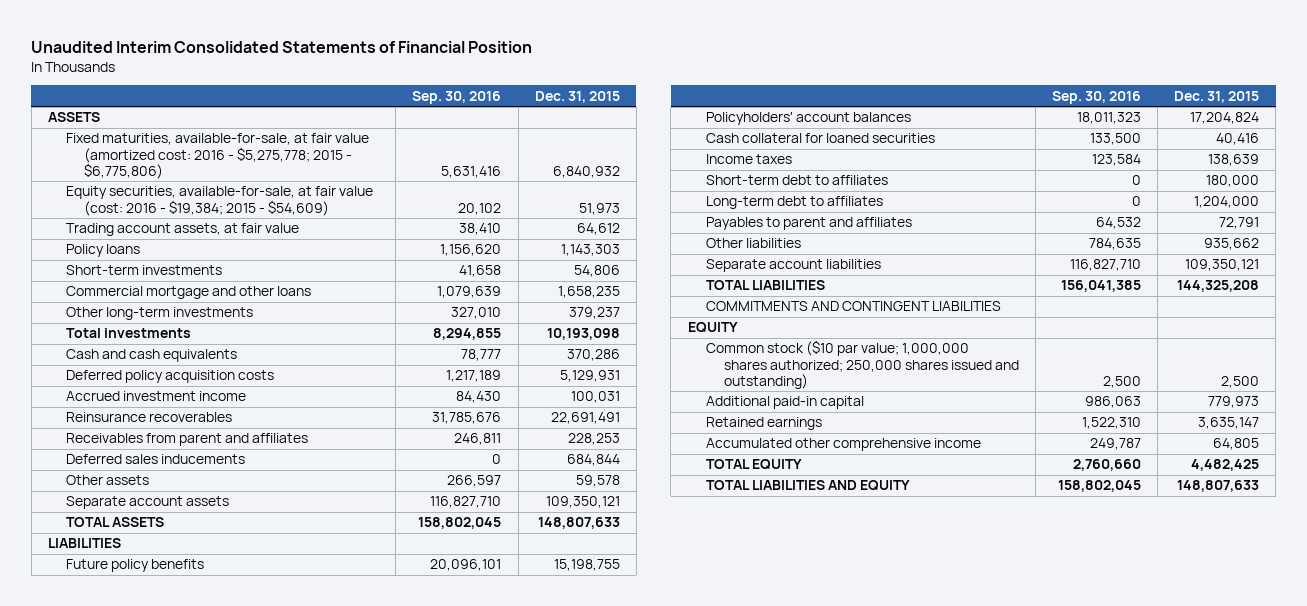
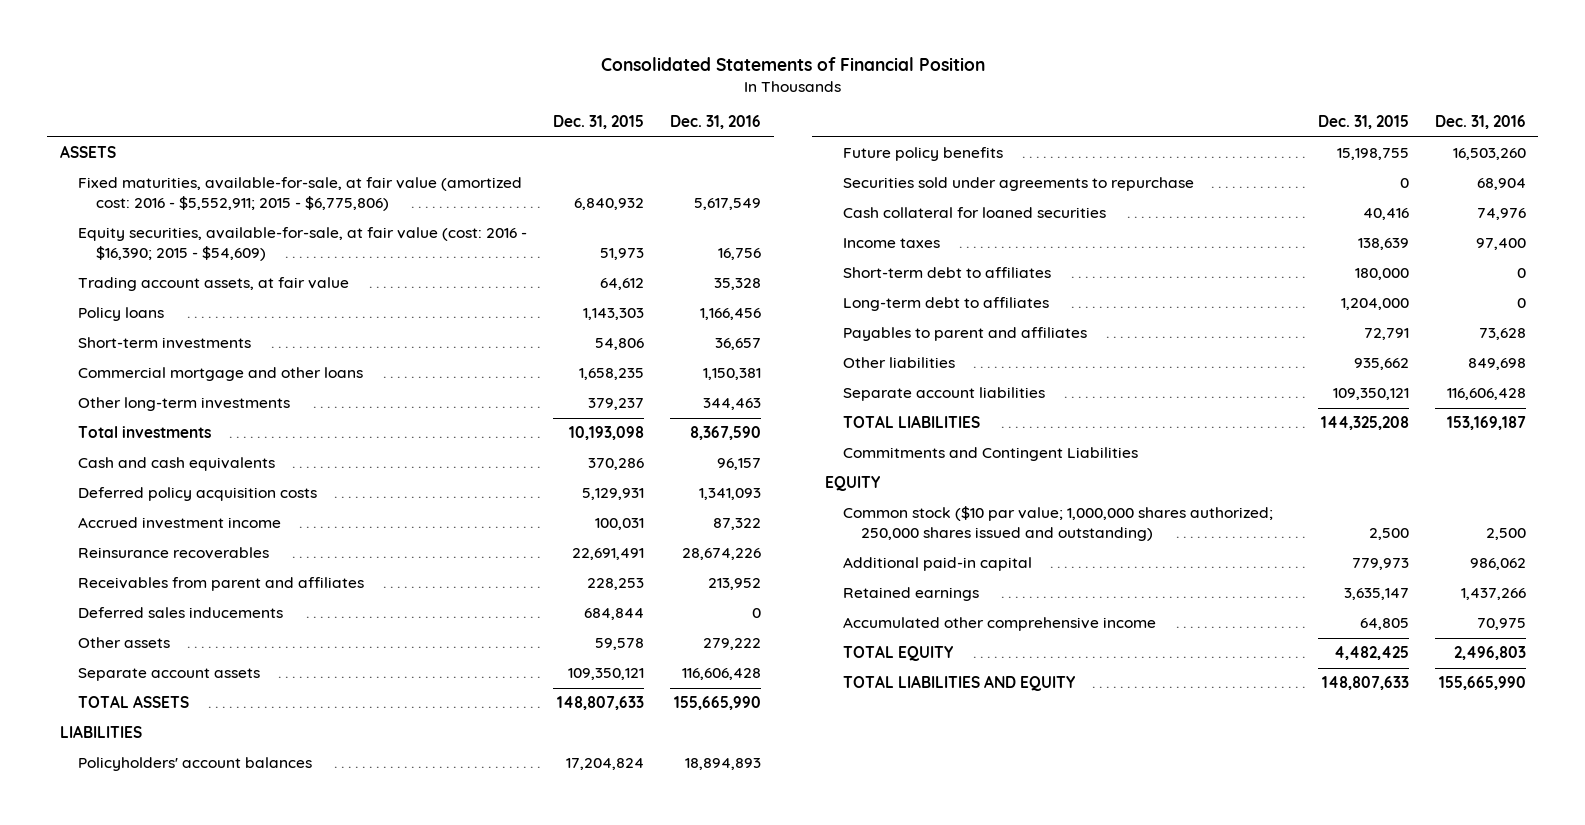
- Unaudited Interim Consolidated Statements of Financial Position
+ Consolidated Statements of Financial Position
- | Sep. 30, 2016 | Dec. 31, 2015
+ | Dec. 31, 2015 | Dec. 31, 2016
- Fixed maturities, available-for-sale, at fair value (amortized cost: 2016 - $5,275,778; 2015 - $6,775,806) | 5,631,416 | 6,840,932
- Equity securities, available-for-sale, at fair value (cost: 2016 - $19,384; 2015 - $54,609) | 20,102 | 51,973
+ Fixed maturities, available-for-sale, at fair value (amortized cost: 2016 - $5,552,911; 2015 - $6,775,806) | 6,840,932 | 5,617,549
+ Equity securities, available-for-sale, at fair value (cost: 2016 - $16,390; 2015 - $54,609) | 51,973 | 16,756
moved down: Future policy benefits | 15,198,755 | 16,503,260
+ Securities sold under agreements to repurchase | 0 | 68,904
- COMMITMENTS AND CONTINGENT LIABILITIES
+ Commitments and Contingent Liabilities

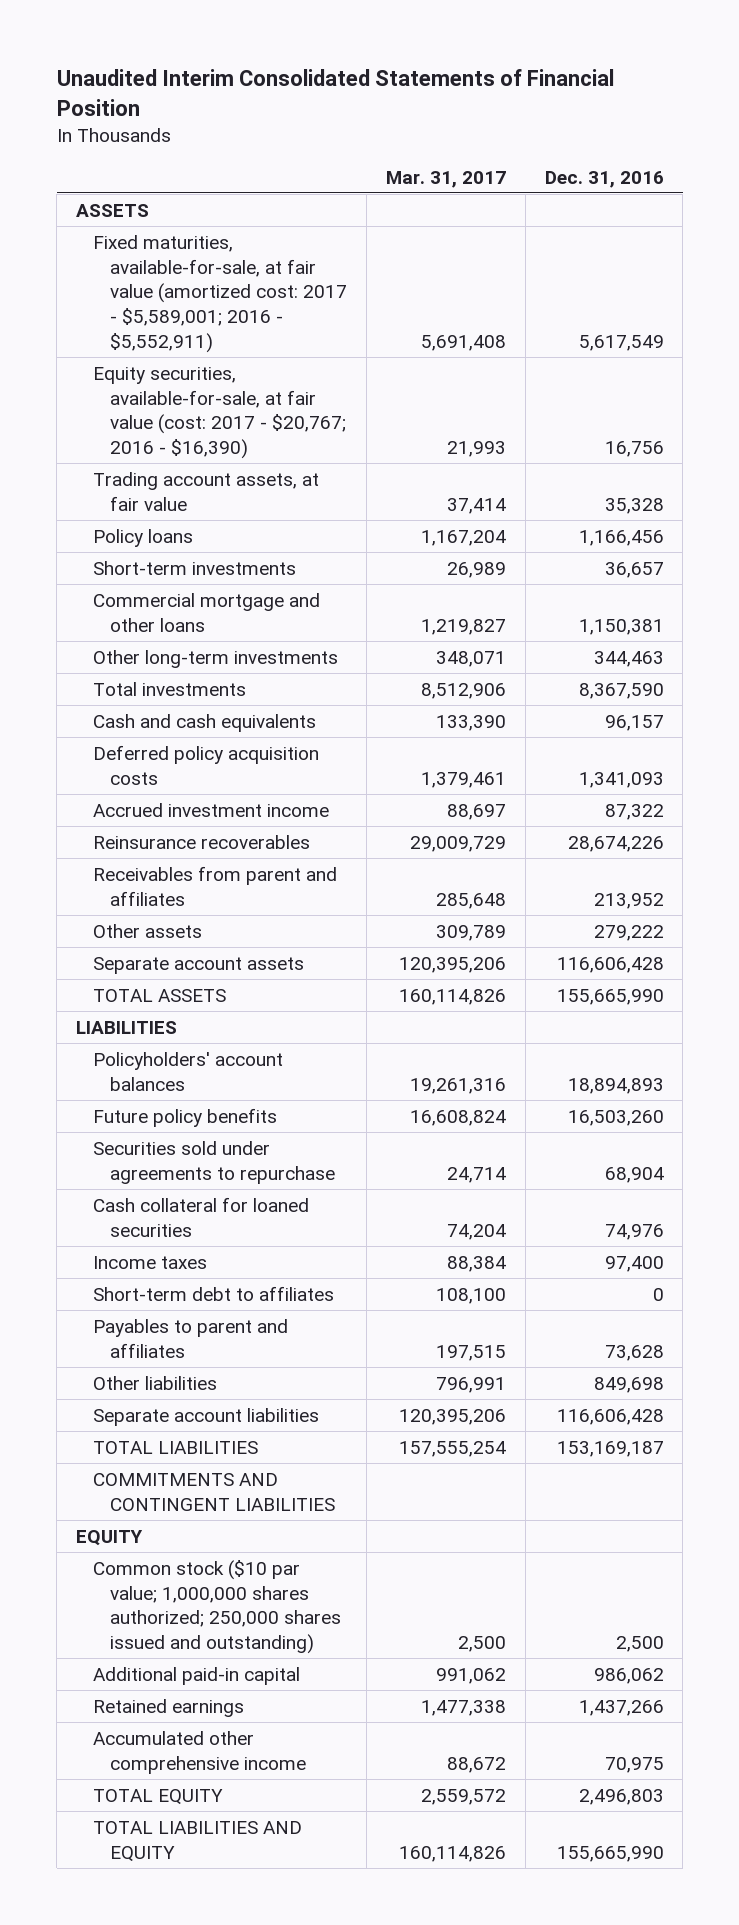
- Consolidated Statements of Financial Position
+ Unaudited Interim Consolidated Statements of Financial Position
- | Dec. 31, 2015 | Dec. 31, 2016
+ | Mar. 31, 2017 | Dec. 31, 2016
- Fixed maturities, available-for-sale, at fair value (amortized cost: 2016 - $5,552,911; 2015 - $6,775,806) | 6,840,932 | 5,617,549
- Equity securities, available-for-sale, at fair value (cost: 2016 - $16,390; 2015 - $54,609) | 51,973 | 16,756
+ Fixed maturities, available-for-sale, at fair value (amortized cost: 2017 - $5,589,001; 2016 - $5,552,911) | 5,691,408 | 5,617,549
+ Equity securities, available-for-sale, at fair value (cost: 2017 - $20,767; 2016 - $16,390) | 21,993 | 16,756
- Deferred sales inducements | 684,844 | 0
- Long-term debt to affiliates | 1,204,000 | 0
- Commitments and Contingent Liabilities
+ COMMITMENTS AND CONTINGENT LIABILITIES

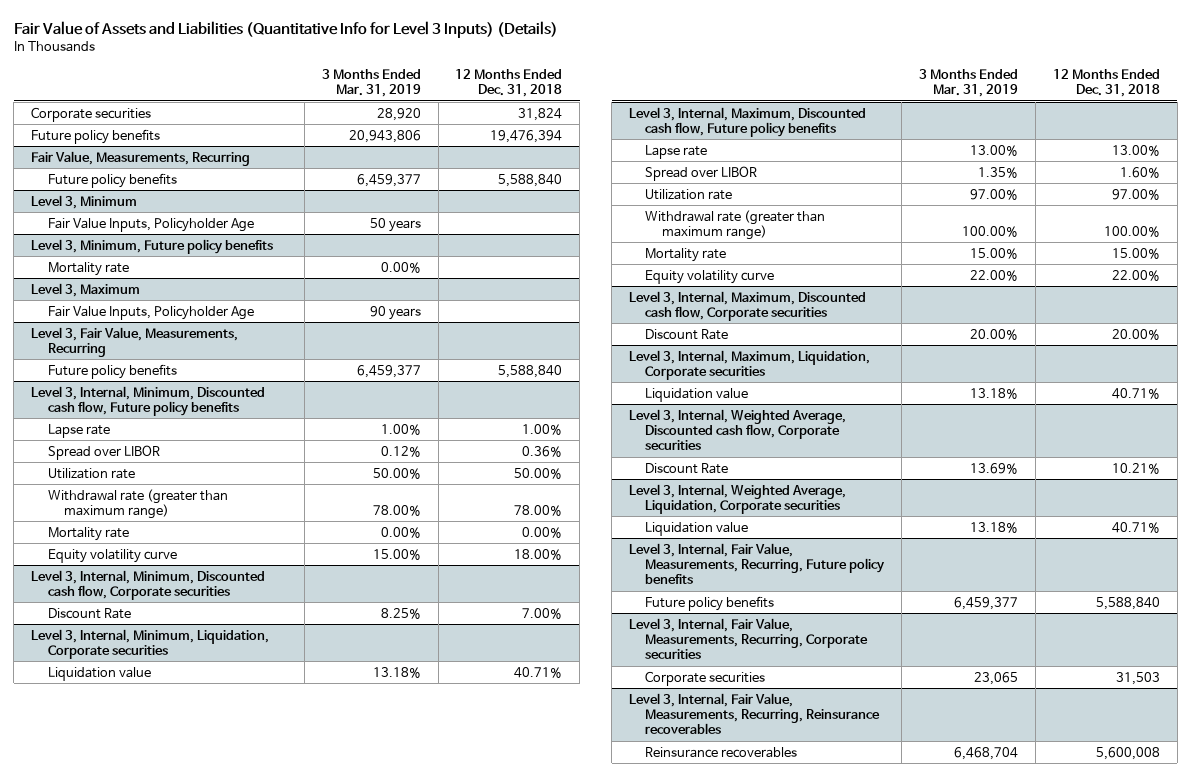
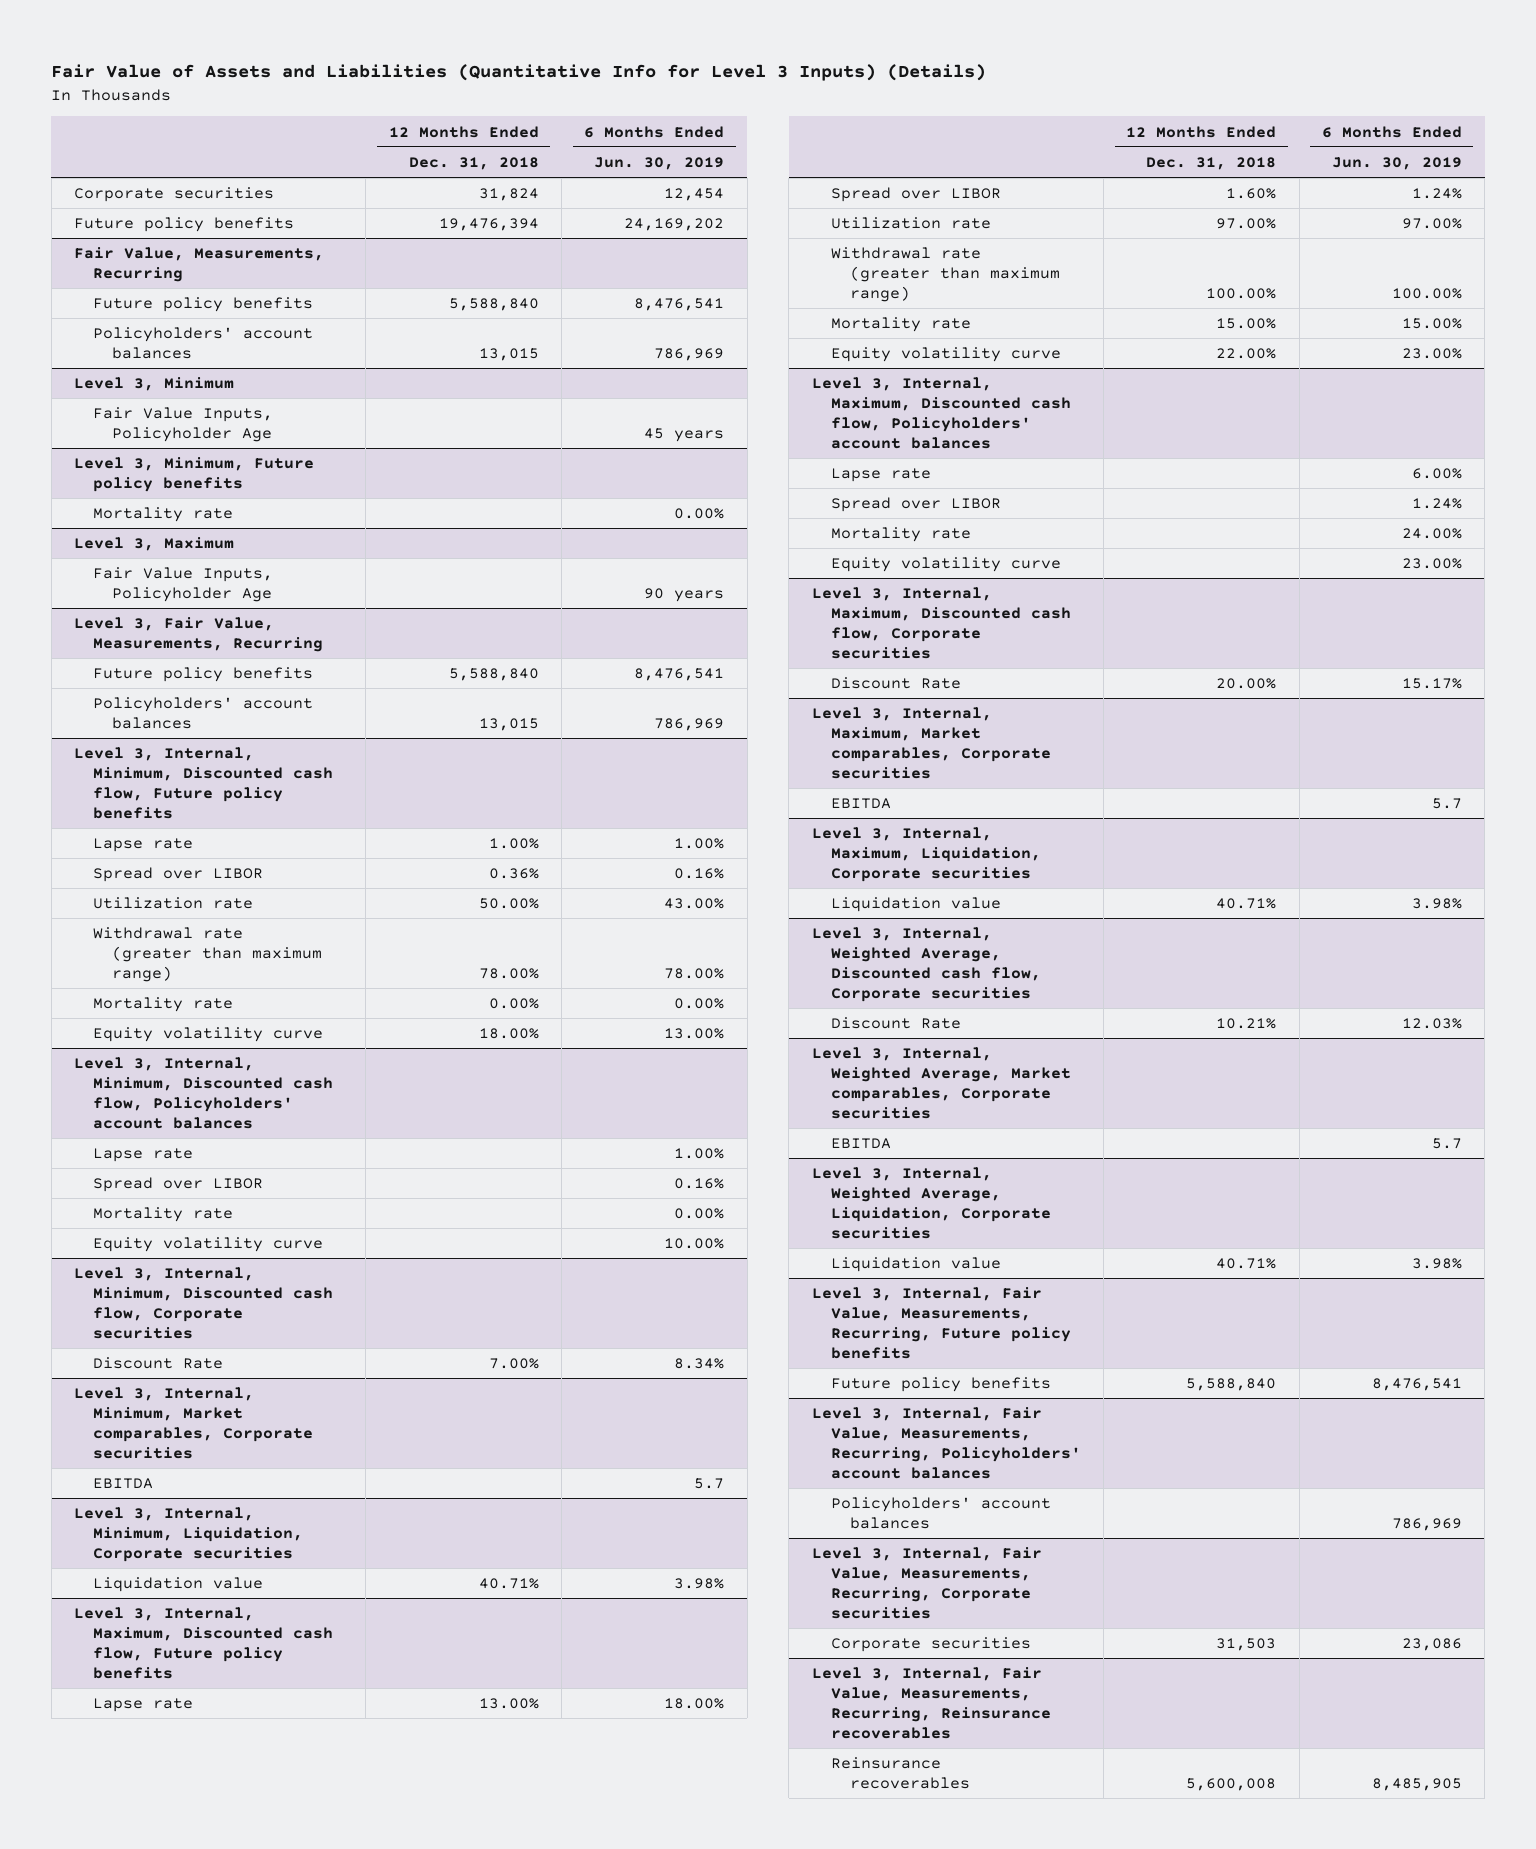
- | 3 Months Ended Mar. 31, 2019 | 12 Months Ended Dec. 31, 2018
+ | 12 Months Ended Dec. 31, 2018 | 6 Months Ended Jun. 30, 2019
@ Fair Value, Measurements, Recurring
+ Policyholders' account balances | 13,015 | 786,969
@ Level 3, Fair Value, Measurements, Recurring
+ Policyholders' account balances | 13,015 | 786,969
+ Level 3, Internal, Minimum, Discounted cash flow, Policyholders' account balances
+ Lapse rate | | 1.00%
+ Spread over LIBOR | | 0.16%
+ Mortality rate | | 0.00%
+ Equity volatility curve | | 10.00%
+ Level 3, Internal, Minimum, Market comparables, Corporate securities
+ EBITDA | | 5.7
+ Level 3, Internal, Maximum, Discounted cash flow, Policyholders' account balances
+ Lapse rate | | 6.00%
+ Spread over LIBOR | | 1.24%
+ Mortality rate | | 24.00%
+ Equity volatility curve | | 23.00%
+ Level 3, Internal, Maximum, Market comparables, Corporate securities
+ EBITDA | | 5.7
+ Level 3, Internal, Weighted Average, Market comparables, Corporate securities
+ EBITDA | | 5.7
+ Level 3, Internal, Fair Value, Measurements, Recurring, Policyholders' account balances
+ Policyholders' account balances | | 786,969

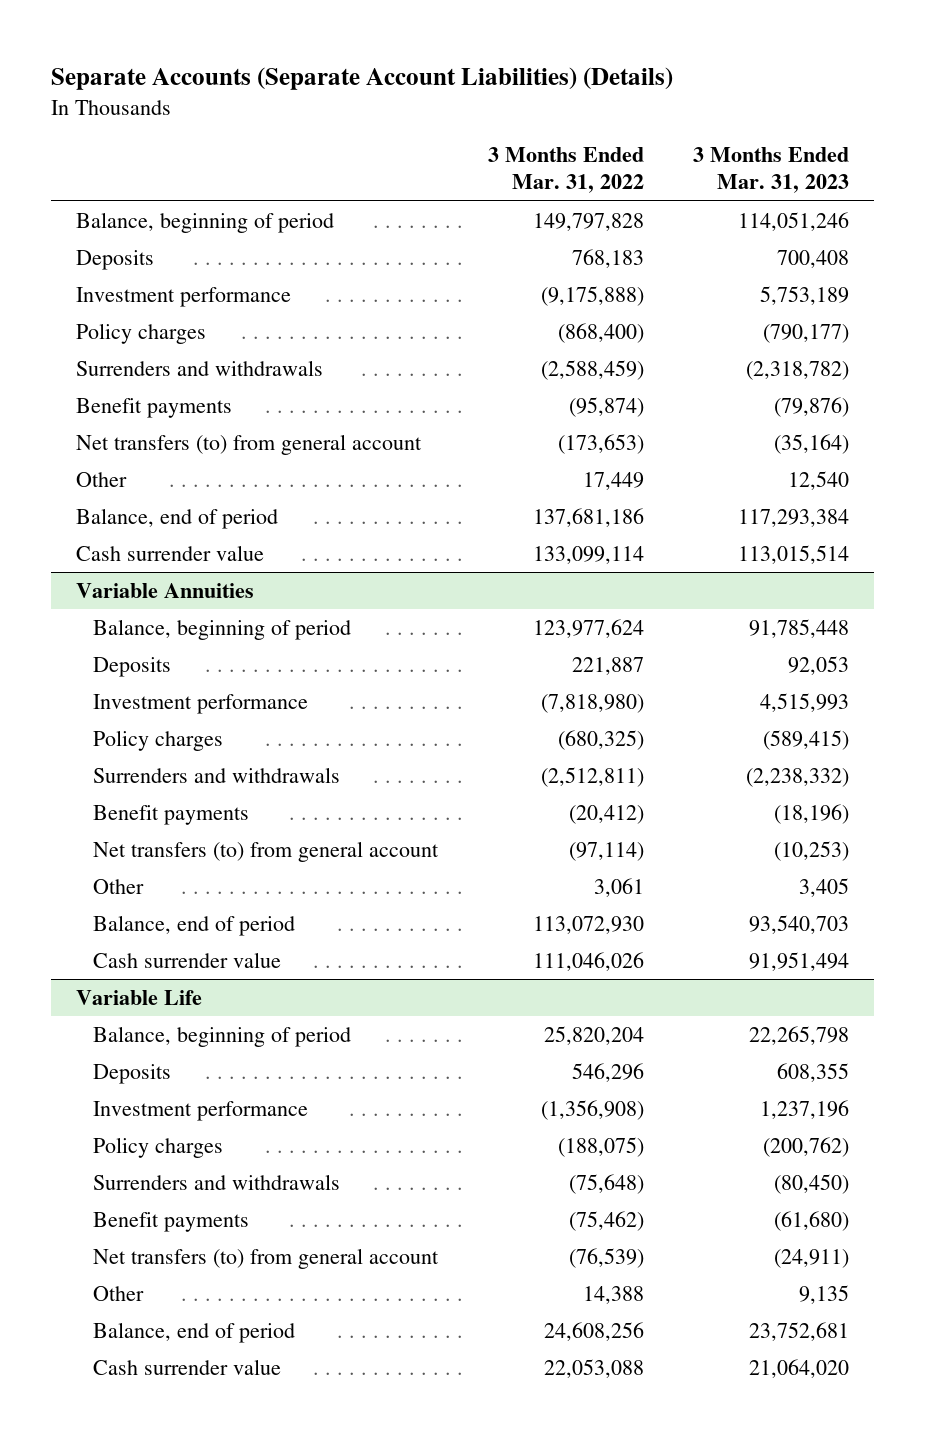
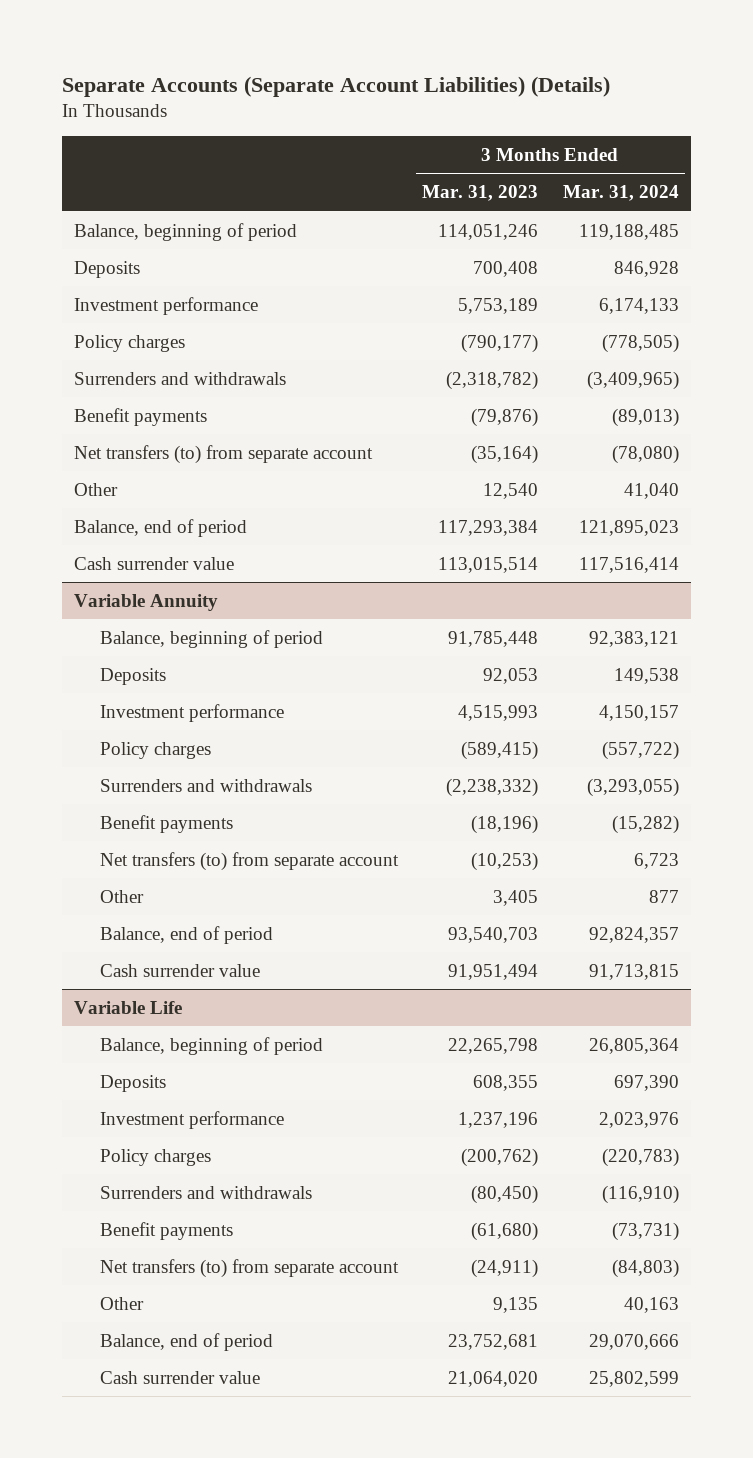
- | 3 Months Ended Mar. 31, 2022 | 3 Months Ended Mar. 31, 2023
+ | 3 Months Ended Mar. 31, 2023 | 3 Months Ended Mar. 31, 2024
- Net transfers (to) from general account | (173,653) | (35,164)
+ Net transfers (to) from separate account | (35,164) | (78,080)
- Variable Annuities
+ Variable Annuity
- Net transfers (to) from general account | (97,114) | (10,253)
+ Net transfers (to) from separate account | (10,253) | 6,723
@ Variable Life
- Net transfers (to) from general account | (76,539) | (24,911)
+ Net transfers (to) from separate account | (24,911) | (84,803)

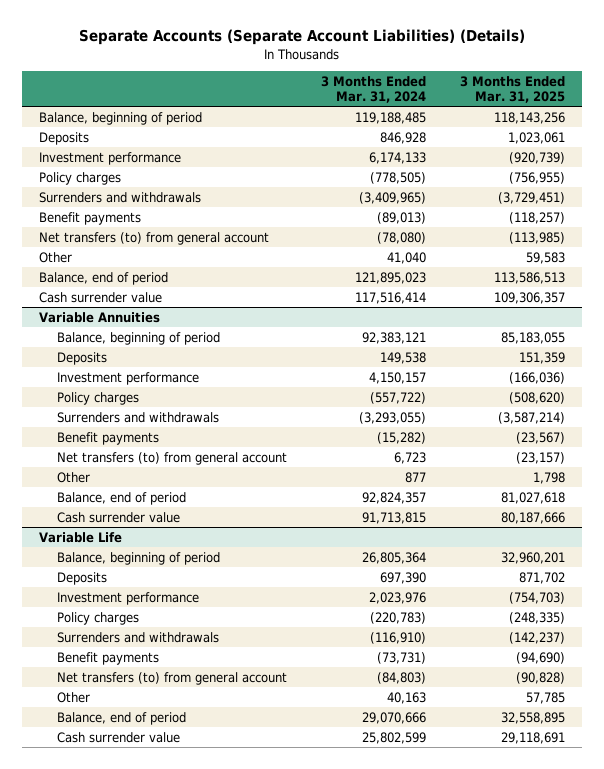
- | 3 Months Ended Mar. 31, 2023 | 3 Months Ended Mar. 31, 2024
+ | 3 Months Ended Mar. 31, 2024 | 3 Months Ended Mar. 31, 2025
- Net transfers (to) from separate account | (35,164) | (78,080)
+ Net transfers (to) from general account | (78,080) | (113,985)
- Variable Annuity
+ Variable Annuities
- Net transfers (to) from separate account | (10,253) | 6,723
+ Net transfers (to) from general account | 6,723 | (23,157)
@ Variable Life
- Net transfers (to) from separate account | (24,911) | (84,803)
+ Net transfers (to) from general account | (84,803) | (90,828)

